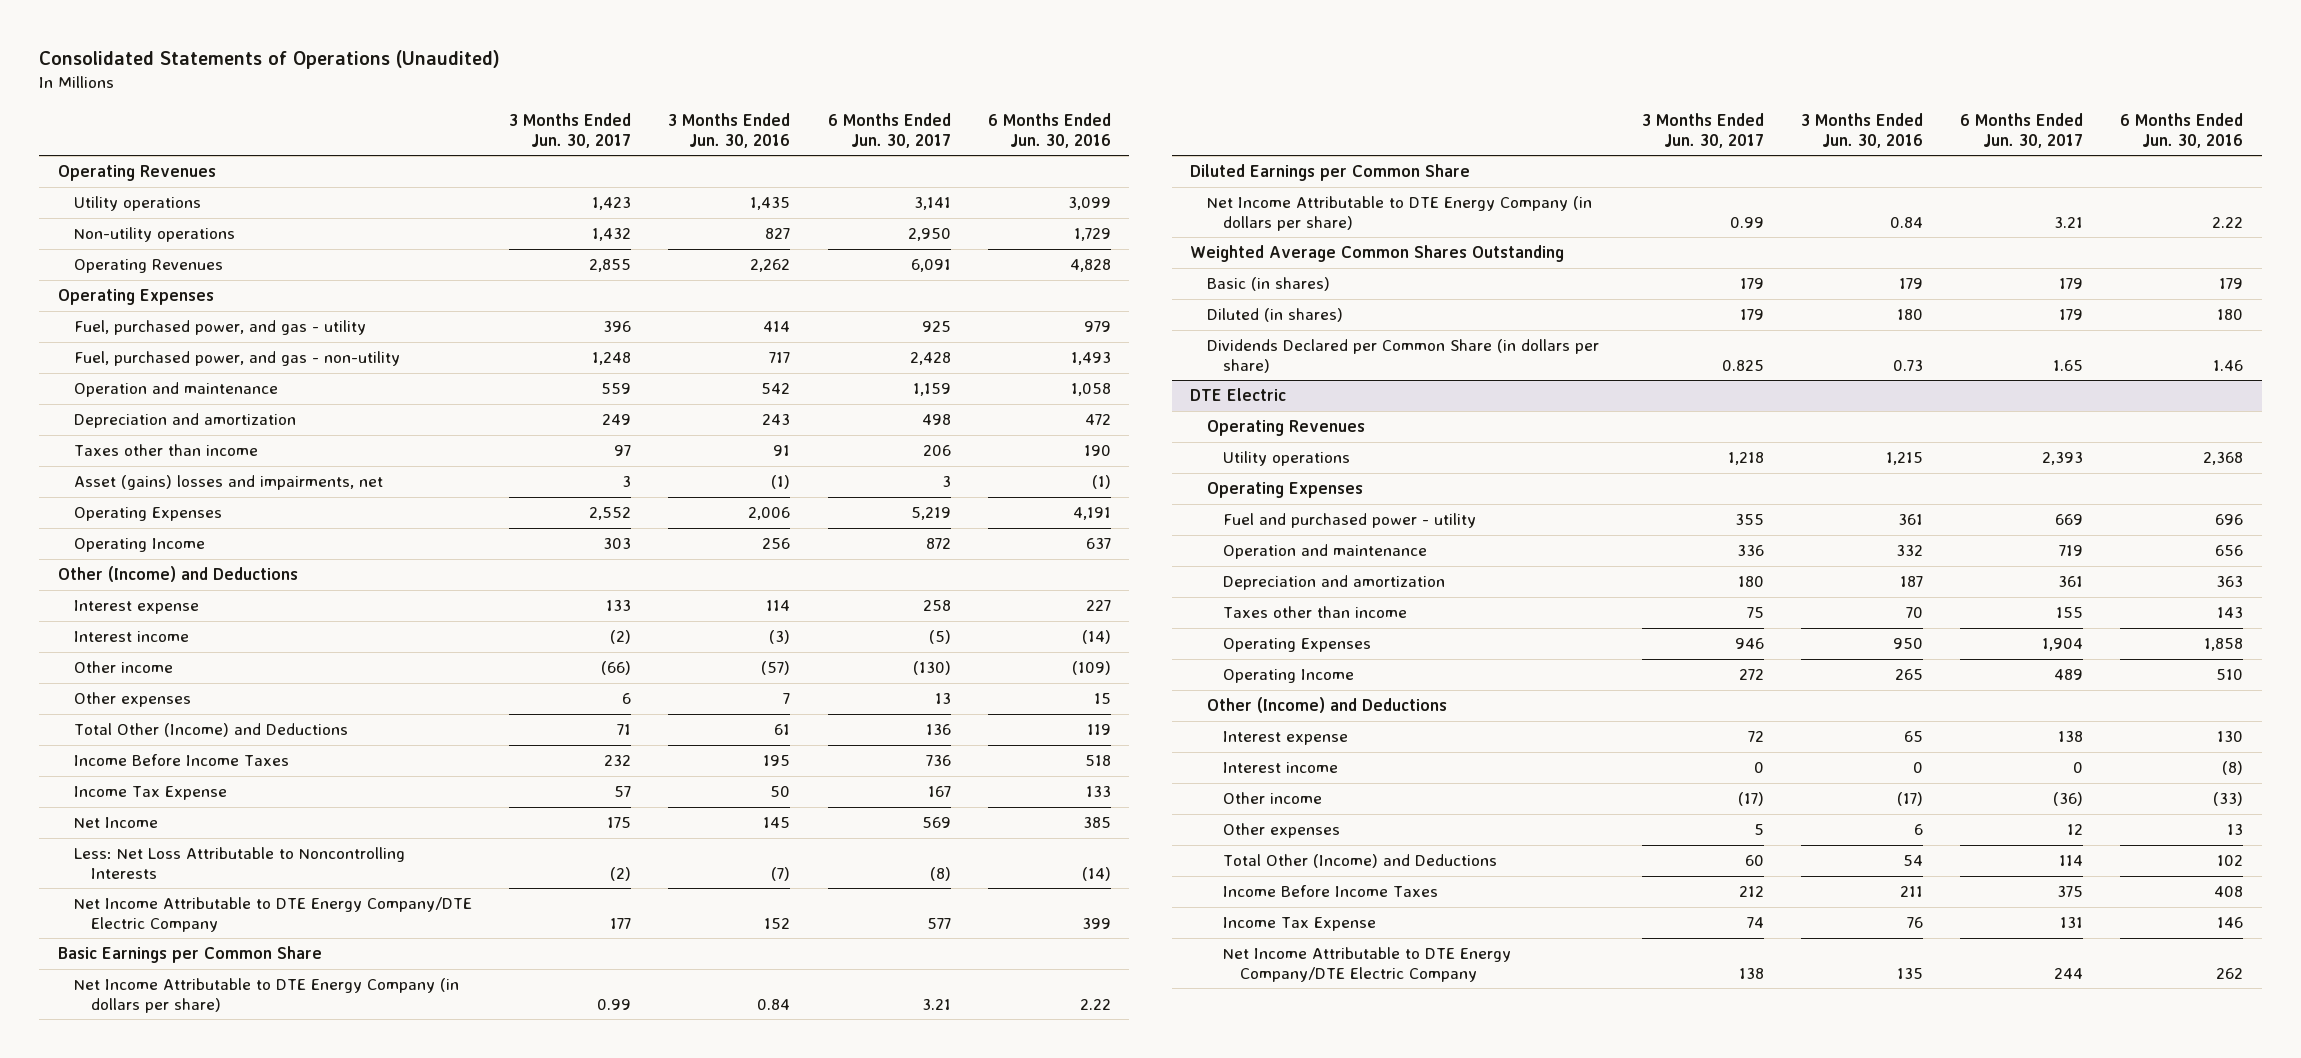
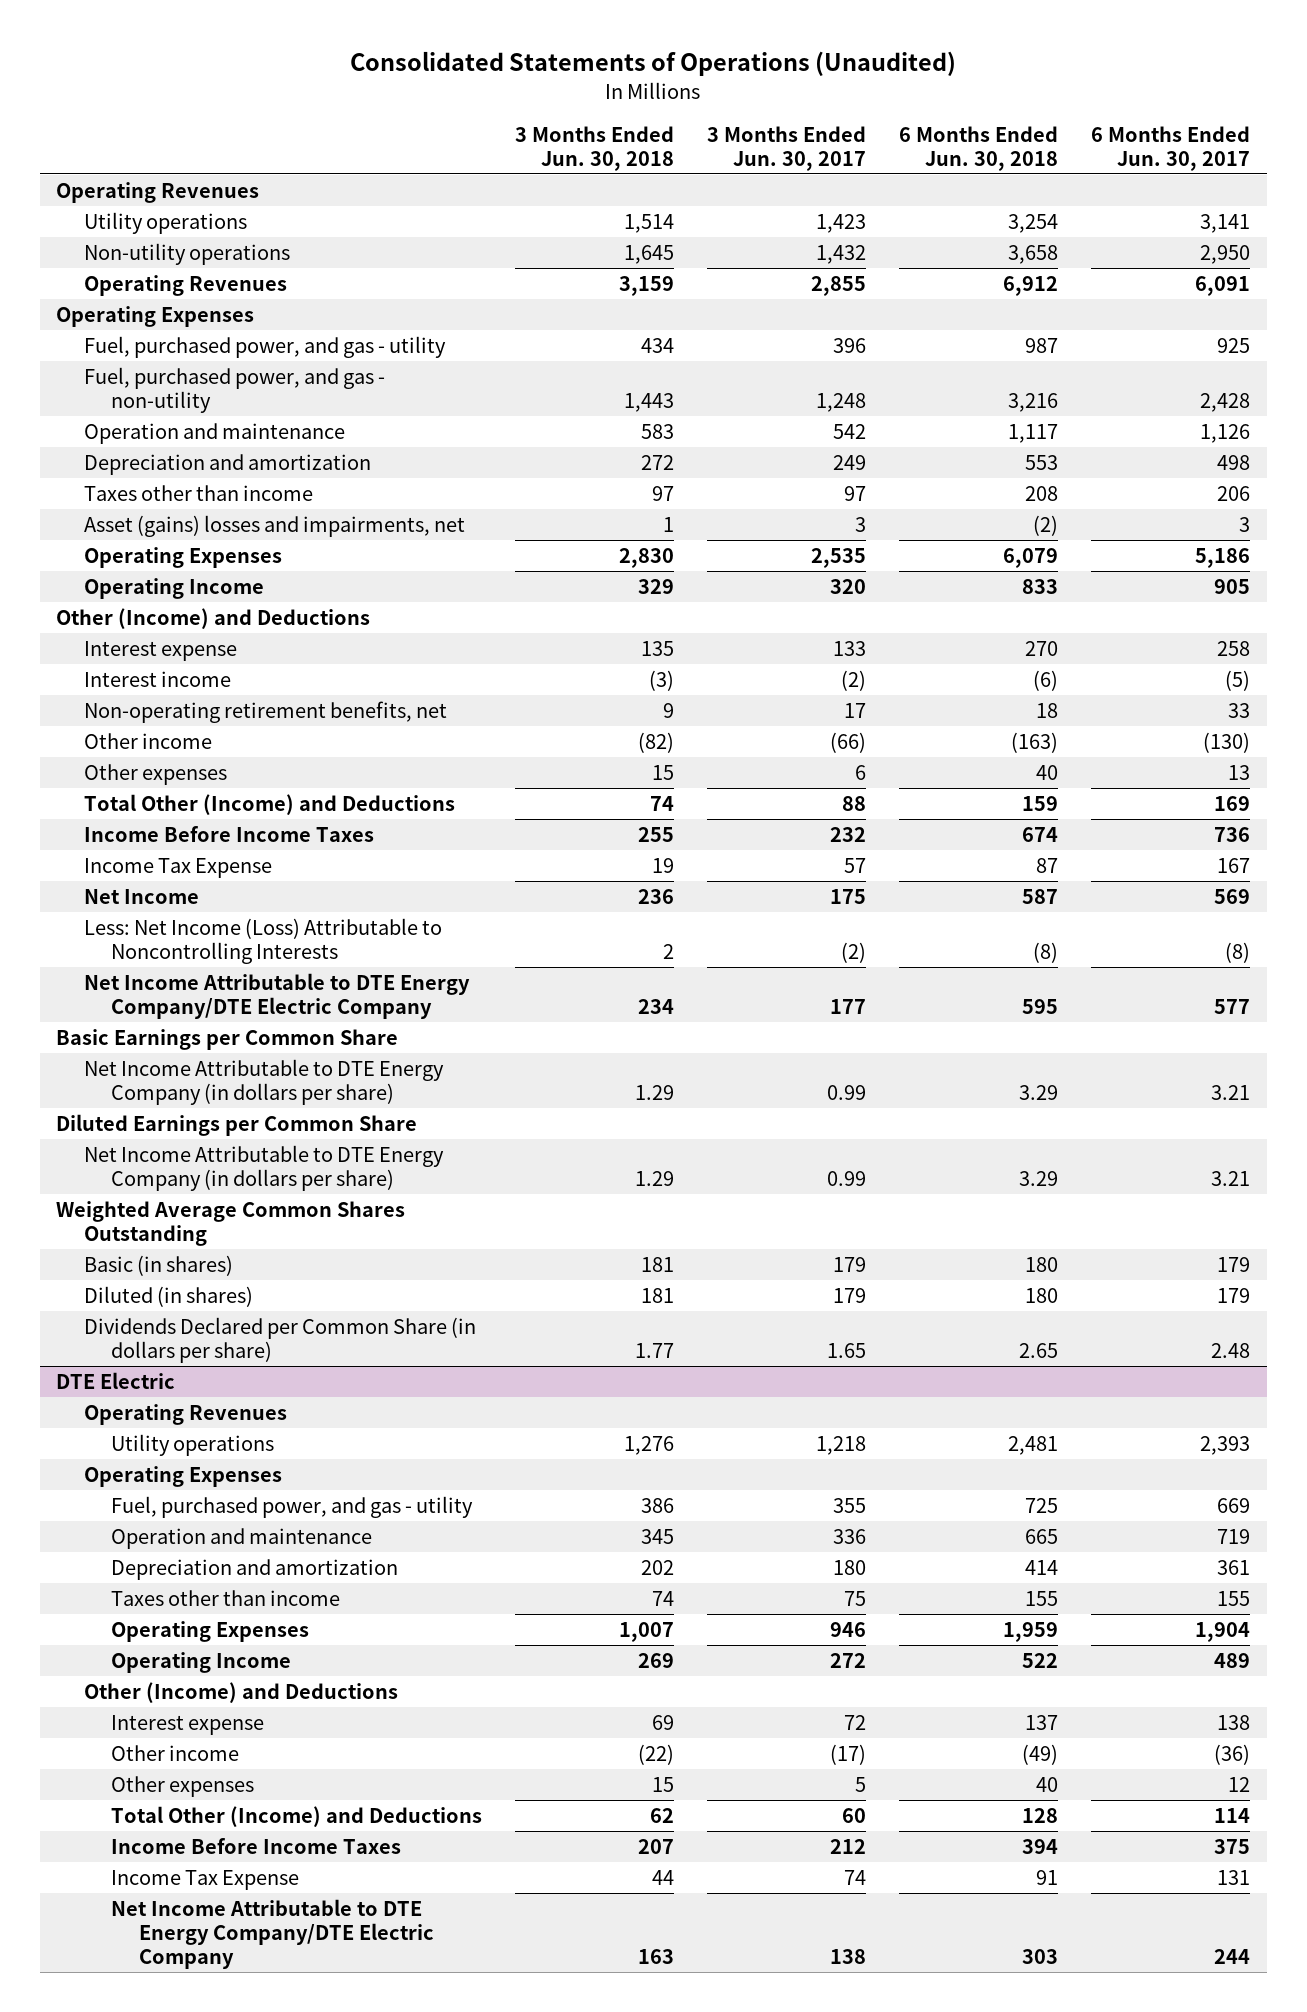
- | 3 Months Ended Jun. 30, 2017 | 3 Months Ended Jun. 30, 2016 | 6 Months Ended Jun. 30, 2017 | 6 Months Ended Jun. 30, 2016
+ | 3 Months Ended Jun. 30, 2018 | 3 Months Ended Jun. 30, 2017 | 6 Months Ended Jun. 30, 2018 | 6 Months Ended Jun. 30, 2017
- Operation and maintenance | 559 | 542 | 1,159 | 1,058
+ Operation and maintenance | 583 | 542 | 1,117 | 1,126
- Operating Expenses | 2,552 | 2,006 | 5,219 | 4,191
- Operating Income | 303 | 256 | 872 | 637
+ Operating Expenses | 2,830 | 2,535 | 6,079 | 5,186
+ Operating Income | 329 | 320 | 833 | 905
+ Non-operating retirement benefits, net | 9 | 17 | 18 | 33
- Total Other (Income) and Deductions | 71 | 61 | 136 | 119
+ Total Other (Income) and Deductions | 74 | 88 | 159 | 169
- Less: Net Loss Attributable to Noncontrolling Interests | (2) | (7) | (8) | (14)
+ Less: Net Income (Loss) Attributable to Noncontrolling Interests | 2 | (2) | (8) | (8)
- Dividends Declared per Common Share (in dollars per share) | 0.825 | 0.73 | 1.65 | 1.46
+ Dividends Declared per Common Share (in dollars per share) | 1.77 | 1.65 | 2.65 | 2.48
@ DTE Electric
- Fuel and purchased power - utility | 355 | 361 | 669 | 696
+ Fuel, purchased power, and gas - utility | 386 | 355 | 725 | 669
- Interest income | 0 | 0 | 0 | (8)

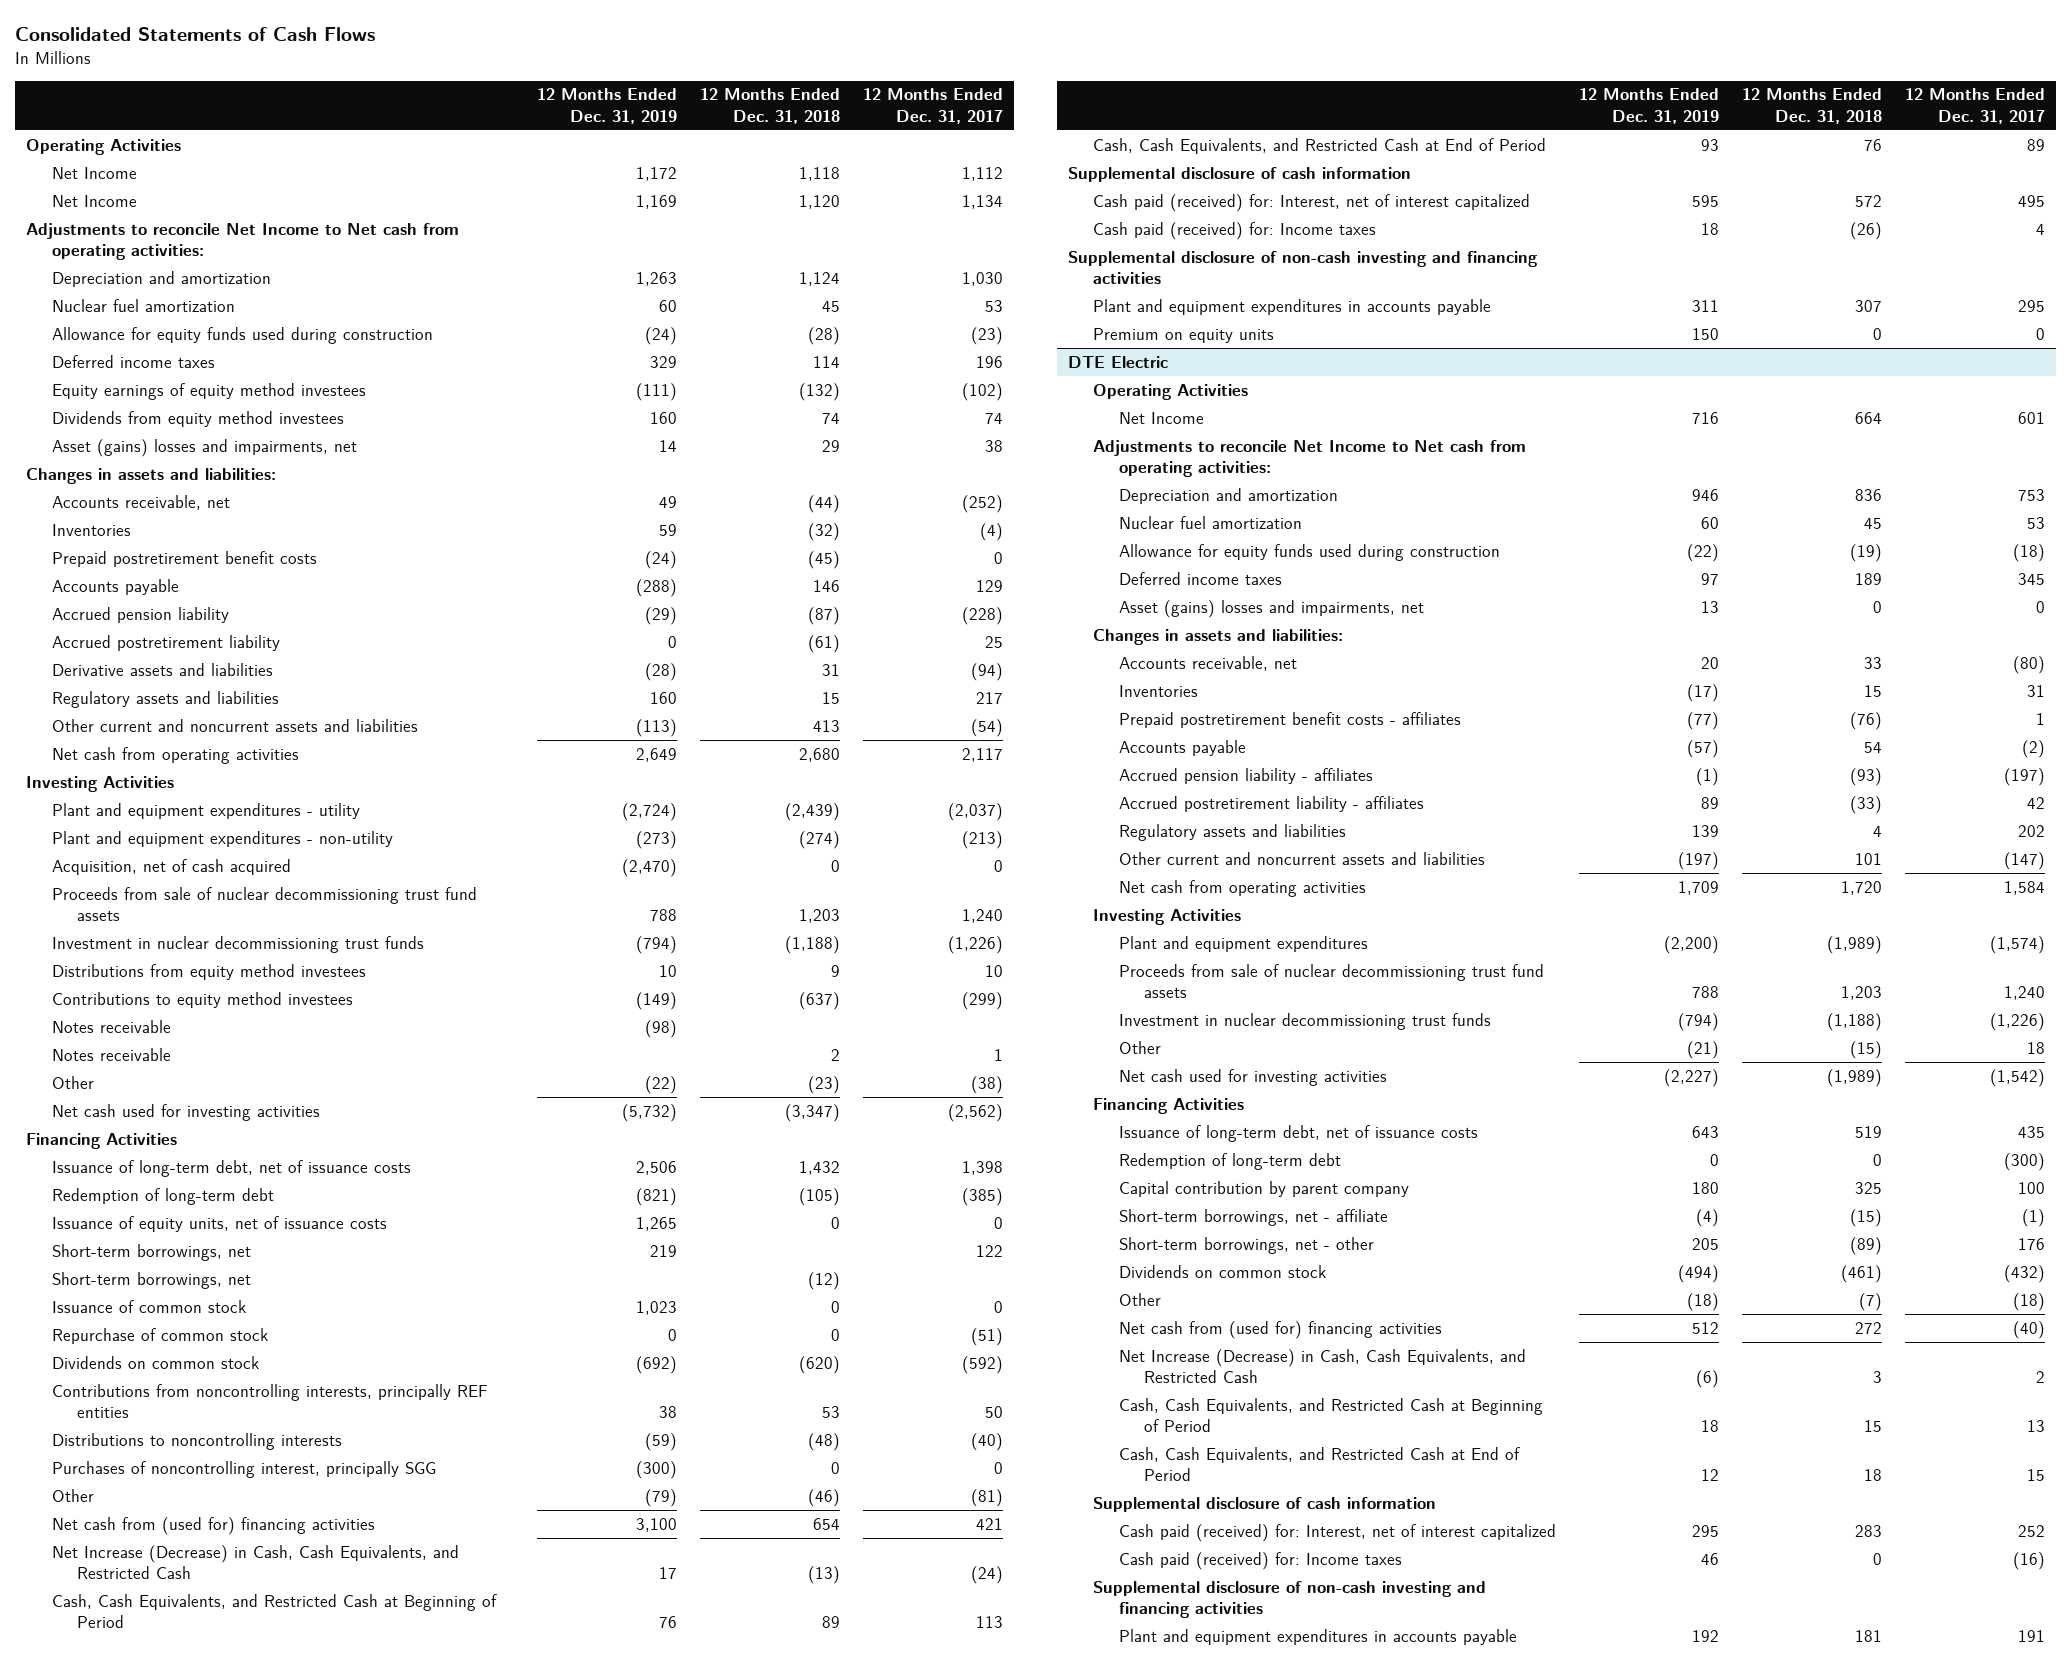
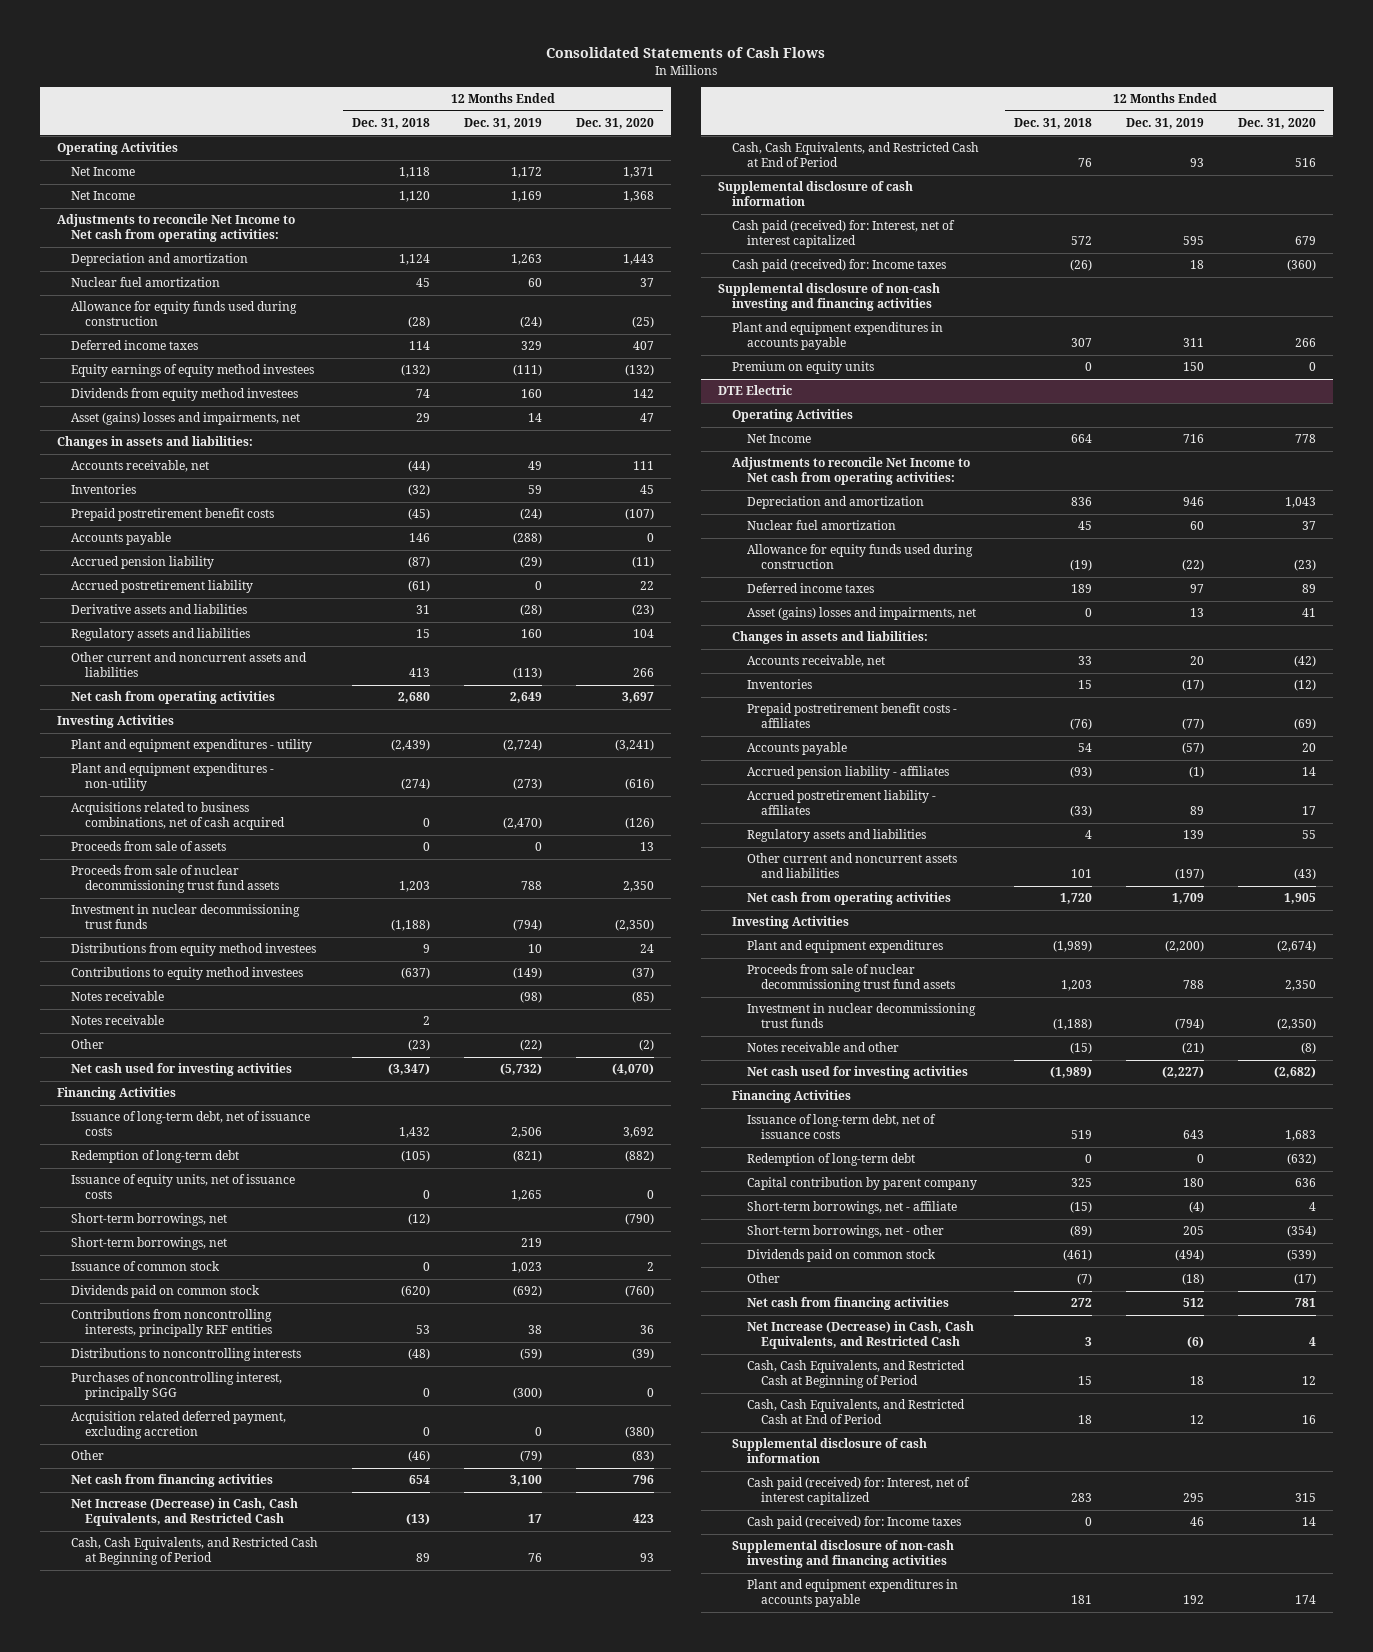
- | 12 Months Ended Dec. 31, 2019 | 12 Months Ended Dec. 31, 2018 | 12 Months Ended Dec. 31, 2017
+ | 12 Months Ended Dec. 31, 2018 | 12 Months Ended Dec. 31, 2019 | 12 Months Ended Dec. 31, 2020
- Acquisition, net of cash acquired | (2,470) | 0 | 0
+ Acquisitions related to business combinations, net of cash acquired | 0 | (2,470) | (126)
+ Proceeds from sale of assets | 0 | 0 | 13
moved down: Short-term borrowings, net | | 219 |
- Repurchase of common stock | 0 | 0 | (51)
- Dividends on common stock | (692) | (620) | (592)
+ Dividends paid on common stock | (620) | (692) | (760)
+ Acquisition related deferred payment, excluding accretion | 0 | 0 | (380)
- Net cash from (used for) financing activities | 3,100 | 654 | 421
+ Net cash from financing activities | 654 | 3,100 | 796
@ DTE Electric
- Other | (21) | (15) | 18
+ Notes receivable and other | (15) | (21) | (8)
- Dividends on common stock | (494) | (461) | (432)
+ Dividends paid on common stock | (461) | (494) | (539)
- Net cash from (used for) financing activities | 512 | 272 | (40)
+ Net cash from financing activities | 272 | 512 | 781

